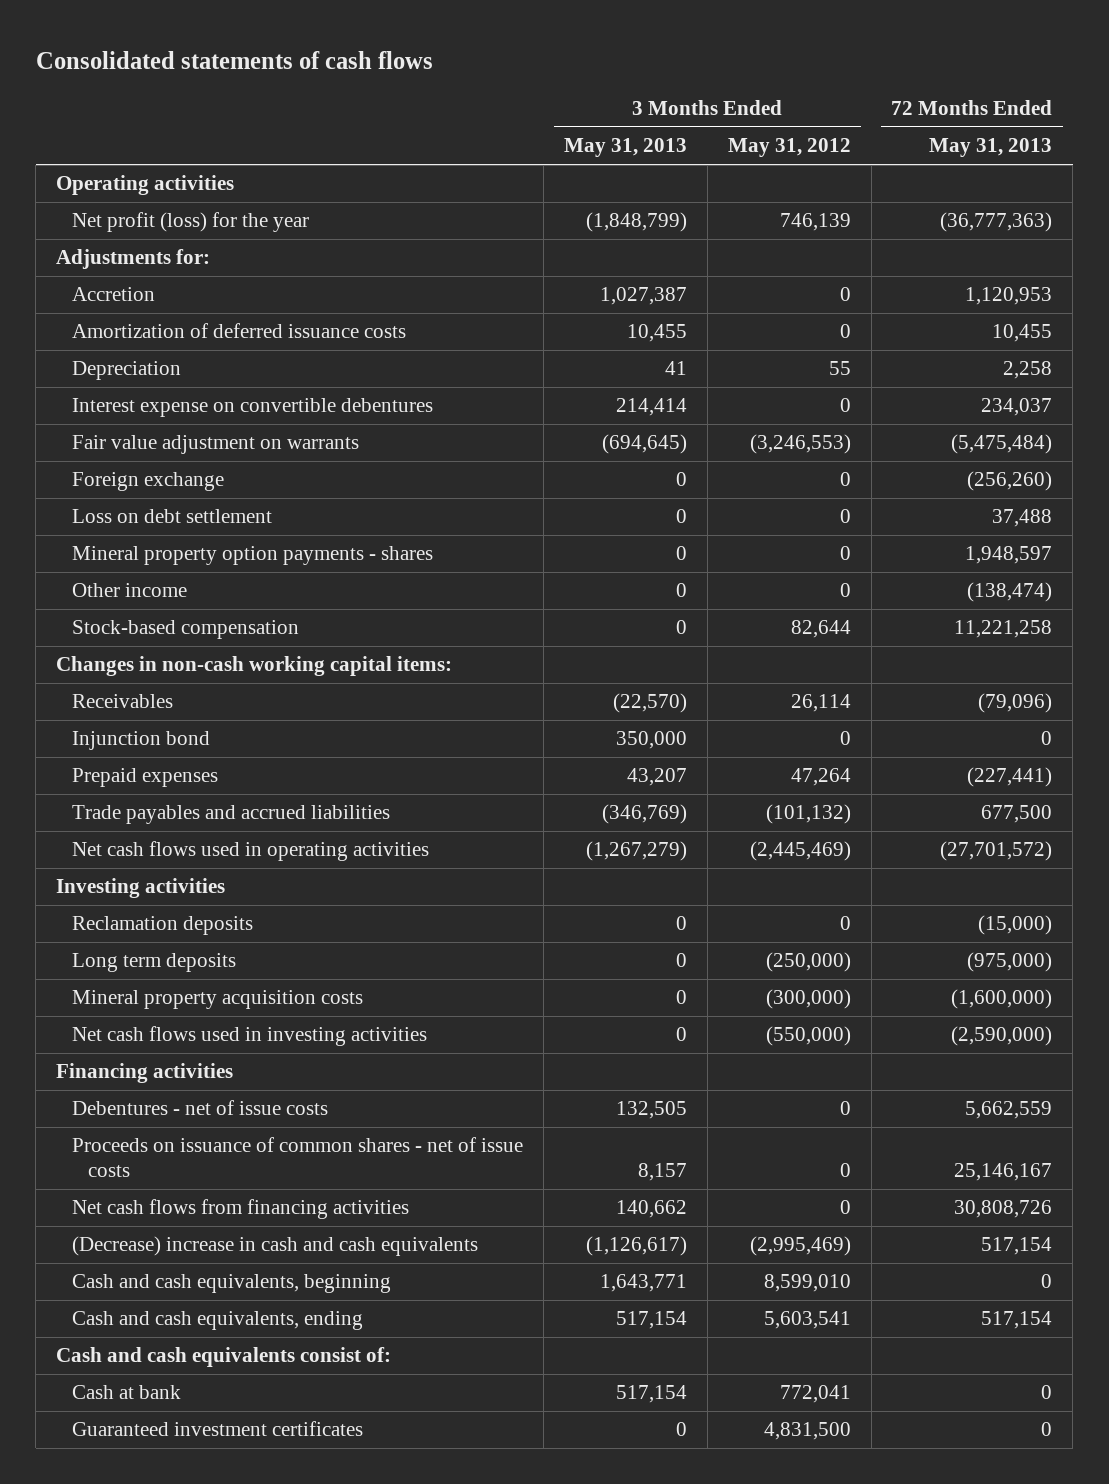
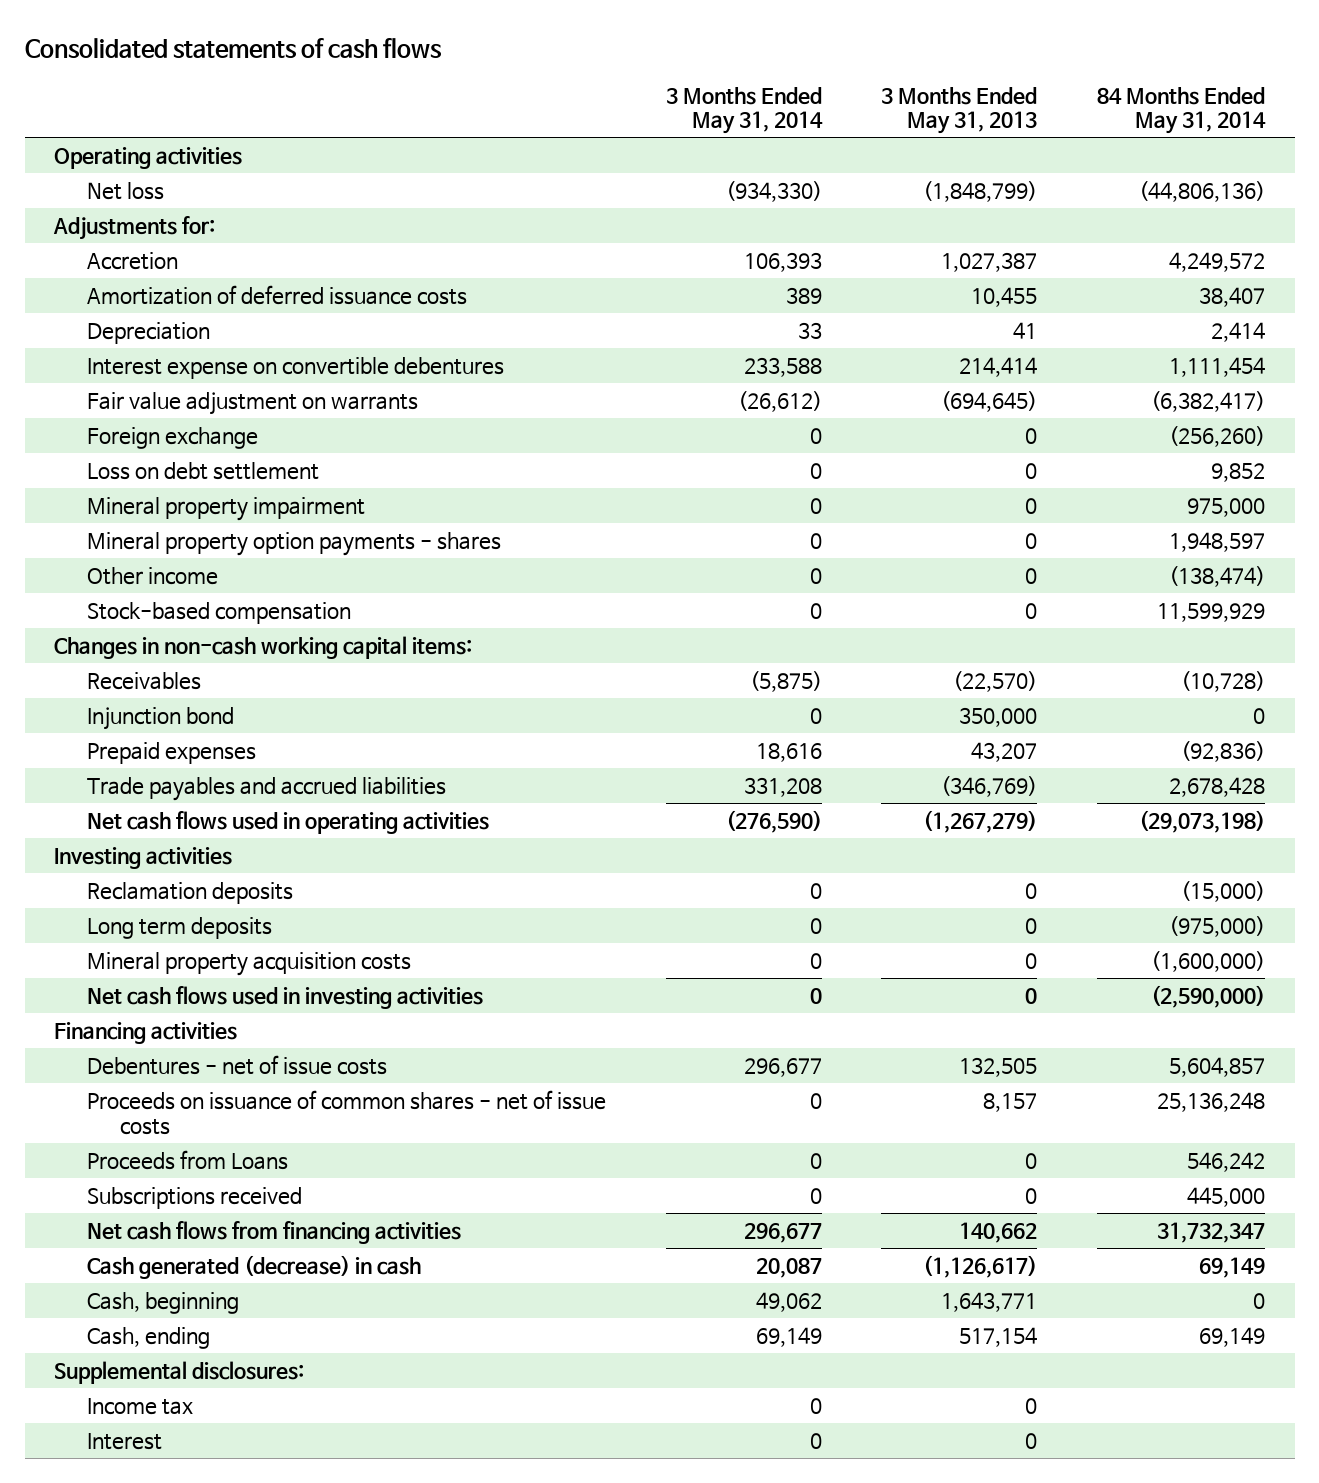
- | 3 Months Ended May 31, 2013 | 3 Months Ended May 31, 2012 | 72 Months Ended May 31, 2013
+ | 3 Months Ended May 31, 2014 | 3 Months Ended May 31, 2013 | 84 Months Ended May 31, 2014
- Net profit (loss) for the year | (1,848,799) | 746,139 | (36,777,363)
+ Net loss | (934,330) | (1,848,799) | (44,806,136)
+ Mineral property impairment | 0 | 0 | 975,000
+ Proceeds from Loans | 0 | 0 | 546,242
+ Subscriptions received | 0 | 0 | 445,000
- (Decrease) increase in cash and cash equivalents | (1,126,617) | (2,995,469) | 517,154
- Cash and cash equivalents, beginning | 1,643,771 | 8,599,010 | 0
- Cash and cash equivalents, ending | 517,154 | 5,603,541 | 517,154
- Cash and cash equivalents consist of:
- Cash at bank | 517,154 | 772,041 | 0
- Guaranteed investment certificates | 0 | 4,831,500 | 0
+ Cash generated (decrease) in cash | 20,087 | (1,126,617) | 69,149
+ Cash, beginning | 49,062 | 1,643,771 | 0
+ Cash, ending | 69,149 | 517,154 | 69,149
+ Supplemental disclosures:
+ Income tax | 0 | 0 |
+ Interest | 0 | 0 |

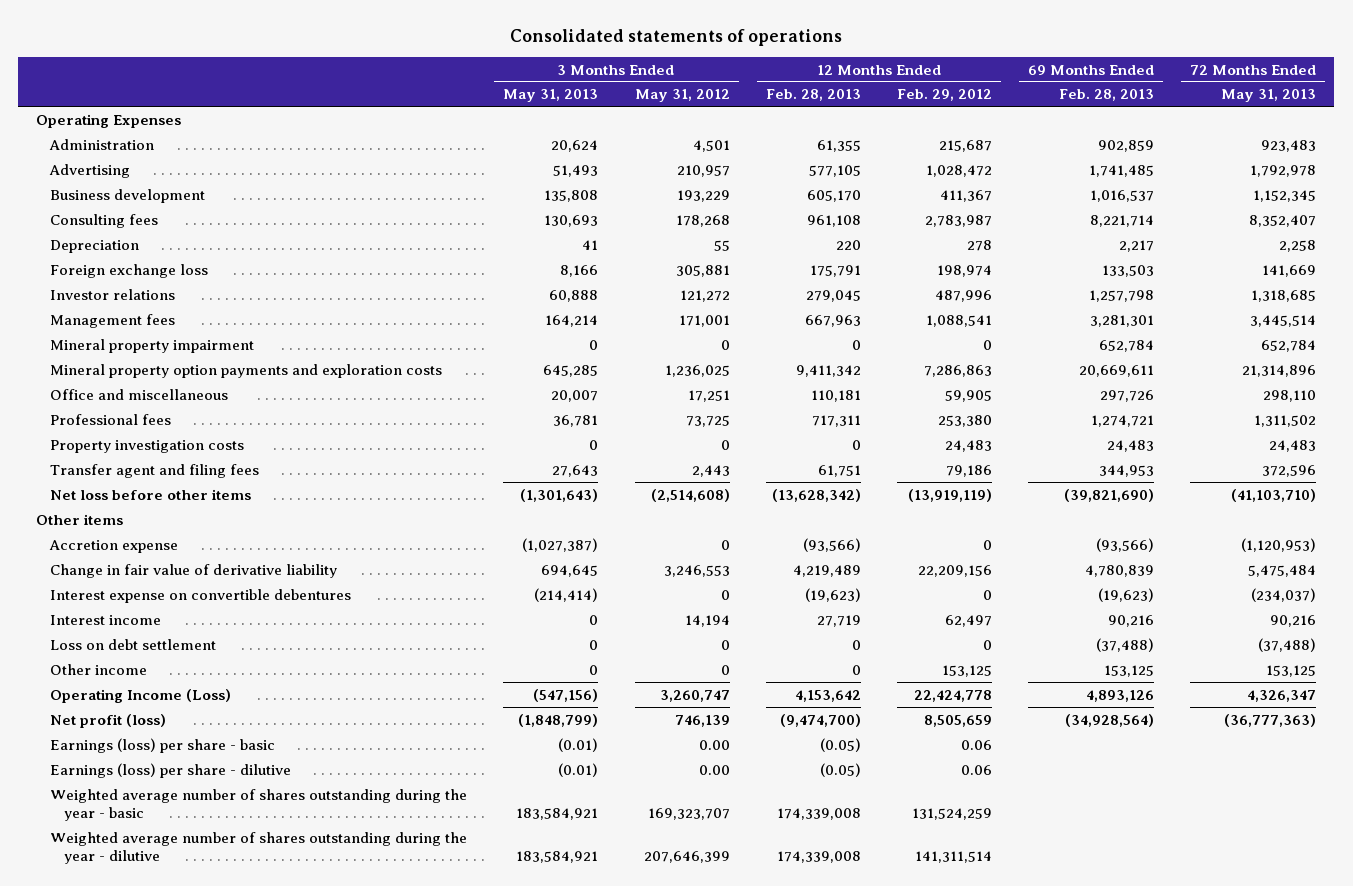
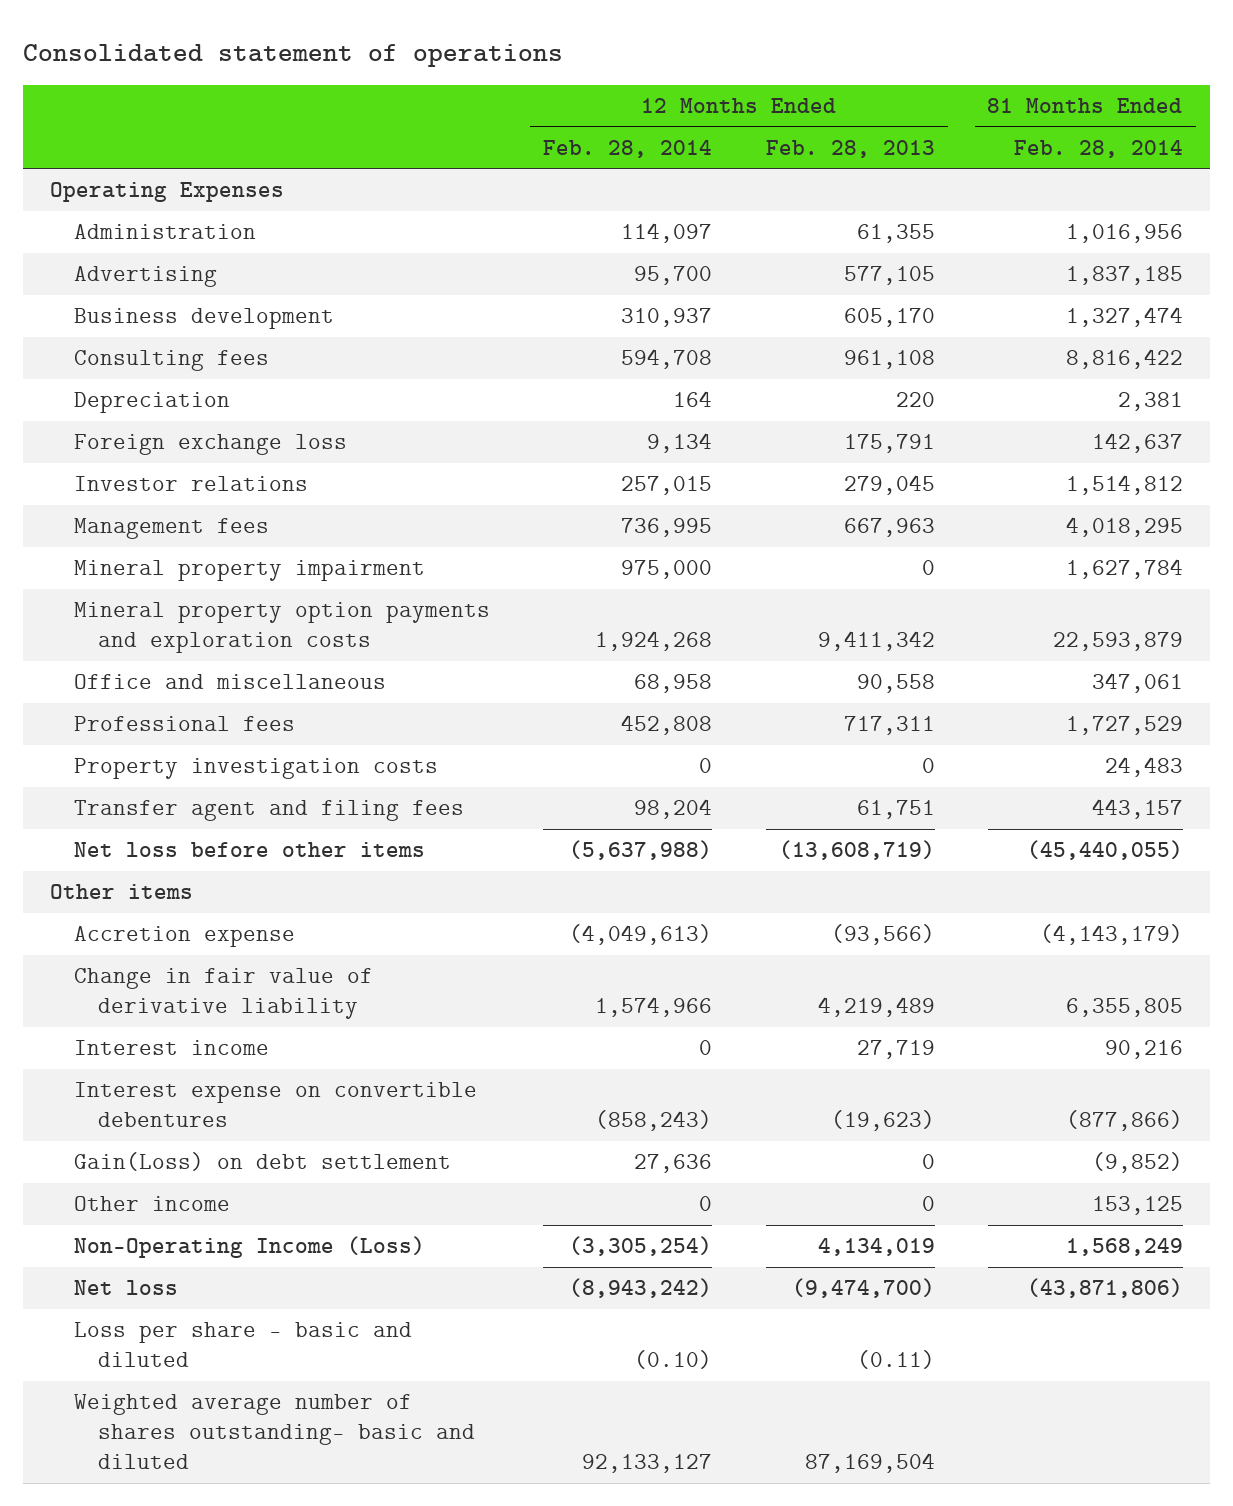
- Consolidated statements of operations
+ Consolidated statement of operations
- | 3 Months Ended May 31, 2013 | 3 Months Ended May 31, 2012 | 12 Months Ended Feb. 28, 2013 | 12 Months Ended Feb. 29, 2012 | 69 Months Ended Feb. 28, 2013 | 72 Months Ended May 31, 2013
+ | 12 Months Ended Feb. 28, 2014 | 12 Months Ended Feb. 28, 2013 | 81 Months Ended Feb. 28, 2014
- Office and miscellaneous | 20,007 | 17,251 | 110,181 | 59,905 | 297,726 | 298,110
+ Office and miscellaneous | 68,958 | 90,558 | 347,061
- Net loss before other items | (1,301,643) | (2,514,608) | (13,628,342) | (13,919,119) | (39,821,690) | (41,103,710)
+ Net loss before other items | (5,637,988) | (13,608,719) | (45,440,055)
- Loss on debt settlement | 0 | 0 | 0 | 0 | (37,488) | (37,488)
moved down: Interest expense on convertible debentures | (858,243) | (19,623) | (877,866)
+ Gain(Loss) on debt settlement | 27,636 | 0 | (9,852)
- Operating Income (Loss) | (547,156) | 3,260,747 | 4,153,642 | 22,424,778 | 4,893,126 | 4,326,347
- Net profit (loss) | (1,848,799) | 746,139 | (9,474,700) | 8,505,659 | (34,928,564) | (36,777,363)
- Earnings (loss) per share - basic | (0.01) | 0.00 | (0.05) | 0.06 | |
- Earnings (loss) per share - dilutive | (0.01) | 0.00 | (0.05) | 0.06 | |
- Weighted average number of shares outstanding during the year - basic | 183,584,921 | 169,323,707 | 174,339,008 | 131,524,259 | |
- Weighted average number of shares outstanding during the year - dilutive | 183,584,921 | 207,646,399 | 174,339,008 | 141,311,514 | |
+ Non-Operating Income (Loss) | (3,305,254) | 4,134,019 | 1,568,249
+ Net loss | (8,943,242) | (9,474,700) | (43,871,806)
+ Loss per share - basic and diluted | (0.10) | (0.11) |
+ Weighted average number of shares outstanding- basic and diluted | 92,133,127 | 87,169,504 |

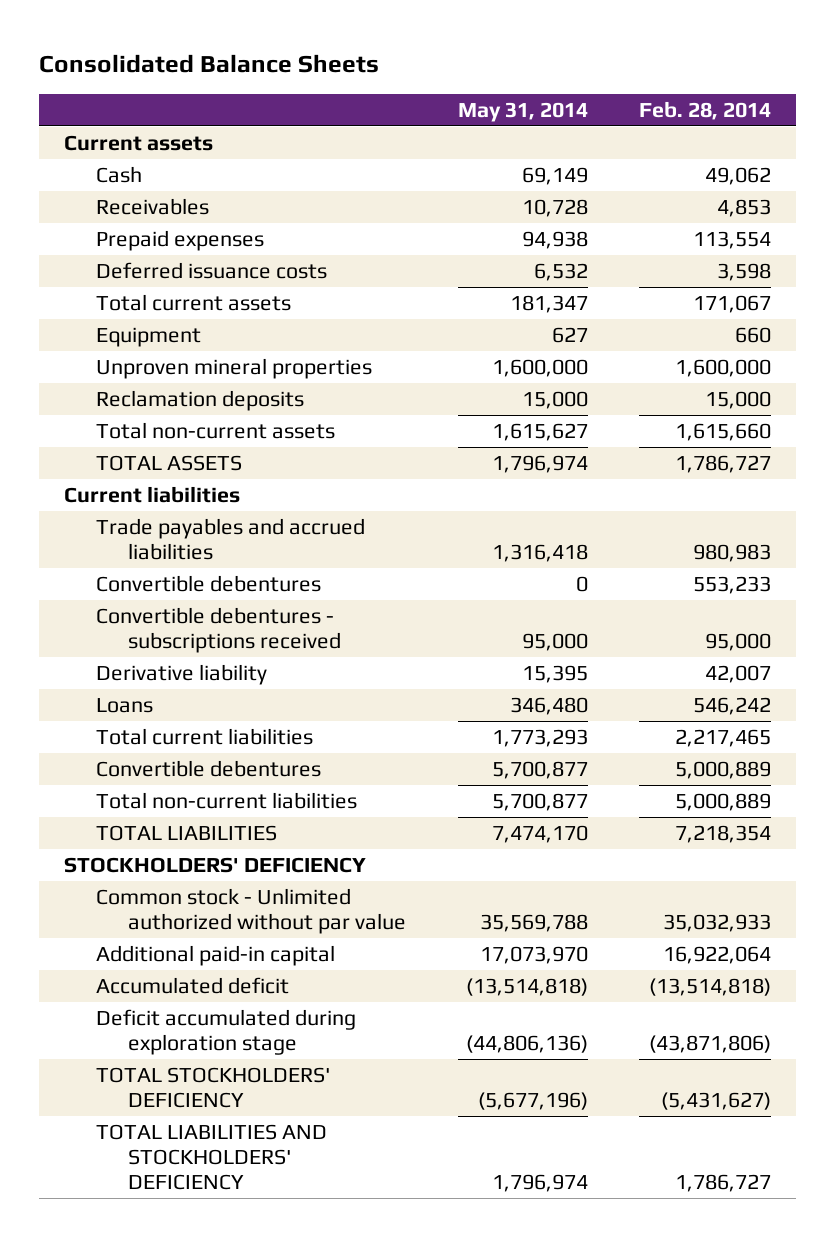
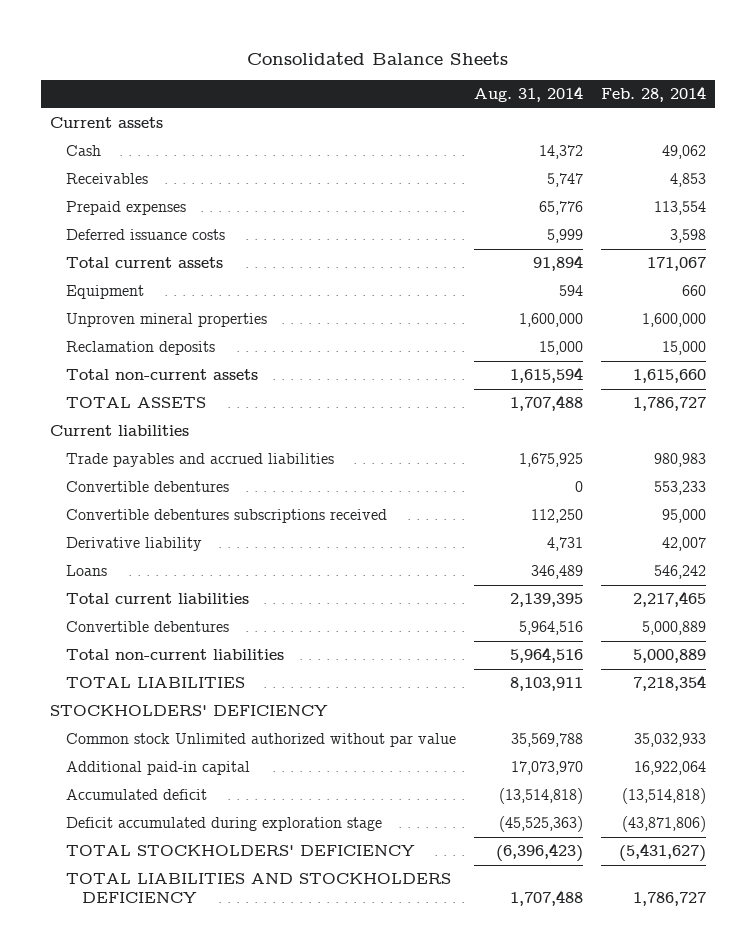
- | May 31, 2014 | Feb. 28, 2014
+ | Aug. 31, 2014 | Feb. 28, 2014
- Convertible debentures - subscriptions received | 95,000 | 95,000
+ Convertible debentures subscriptions received | 112,250 | 95,000
- Common stock - Unlimited authorized without par value | 35,569,788 | 35,032,933
+ Common stock Unlimited authorized without par value | 35,569,788 | 35,032,933
- TOTAL LIABILITIES AND STOCKHOLDERS' DEFICIENCY | 1,796,974 | 1,786,727
+ TOTAL LIABILITIES AND STOCKHOLDERS DEFICIENCY | 1,707,488 | 1,786,727

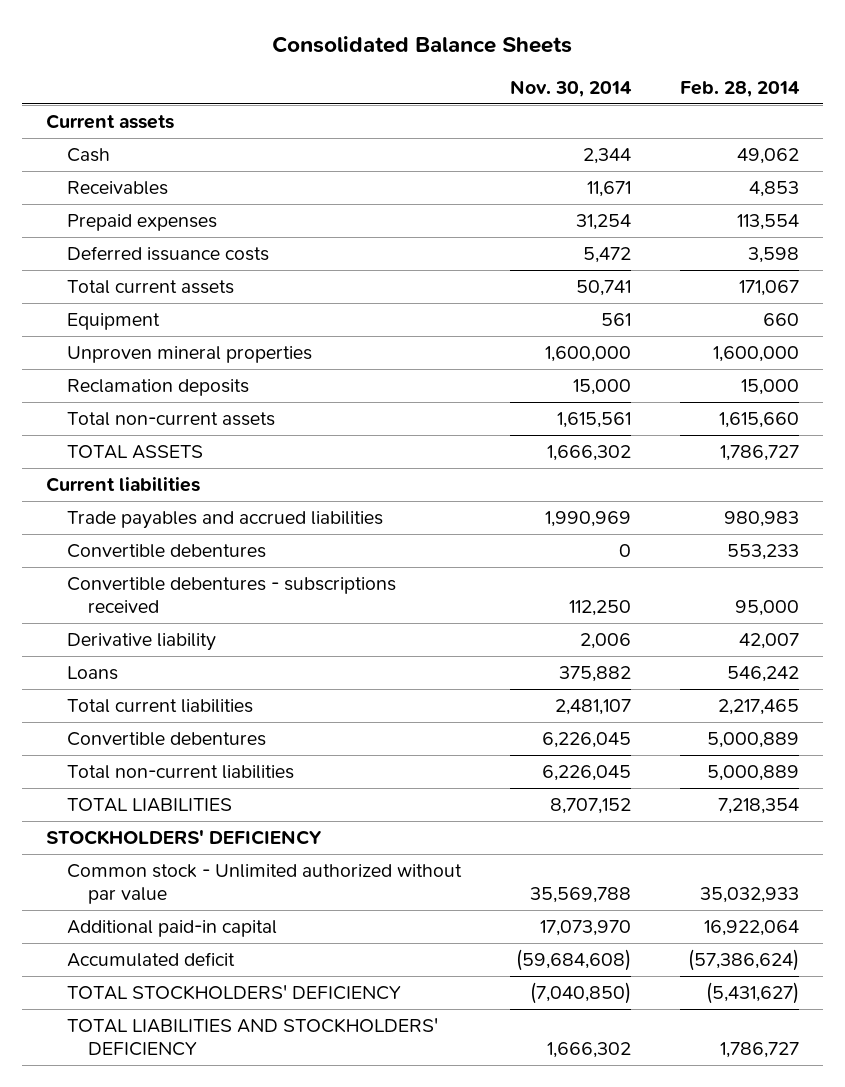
- | Aug. 31, 2014 | Feb. 28, 2014
+ | Nov. 30, 2014 | Feb. 28, 2014
- Convertible debentures subscriptions received | 112,250 | 95,000
+ Convertible debentures - subscriptions received | 112,250 | 95,000
- Common stock Unlimited authorized without par value | 35,569,788 | 35,032,933
+ Common stock - Unlimited authorized without par value | 35,569,788 | 35,032,933
- Accumulated deficit | (13,514,818) | (13,514,818)
- Deficit accumulated during exploration stage | (45,525,363) | (43,871,806)
+ Accumulated deficit | (59,684,608) | (57,386,624)
- TOTAL LIABILITIES AND STOCKHOLDERS DEFICIENCY | 1,707,488 | 1,786,727
+ TOTAL LIABILITIES AND STOCKHOLDERS' DEFICIENCY | 1,666,302 | 1,786,727

